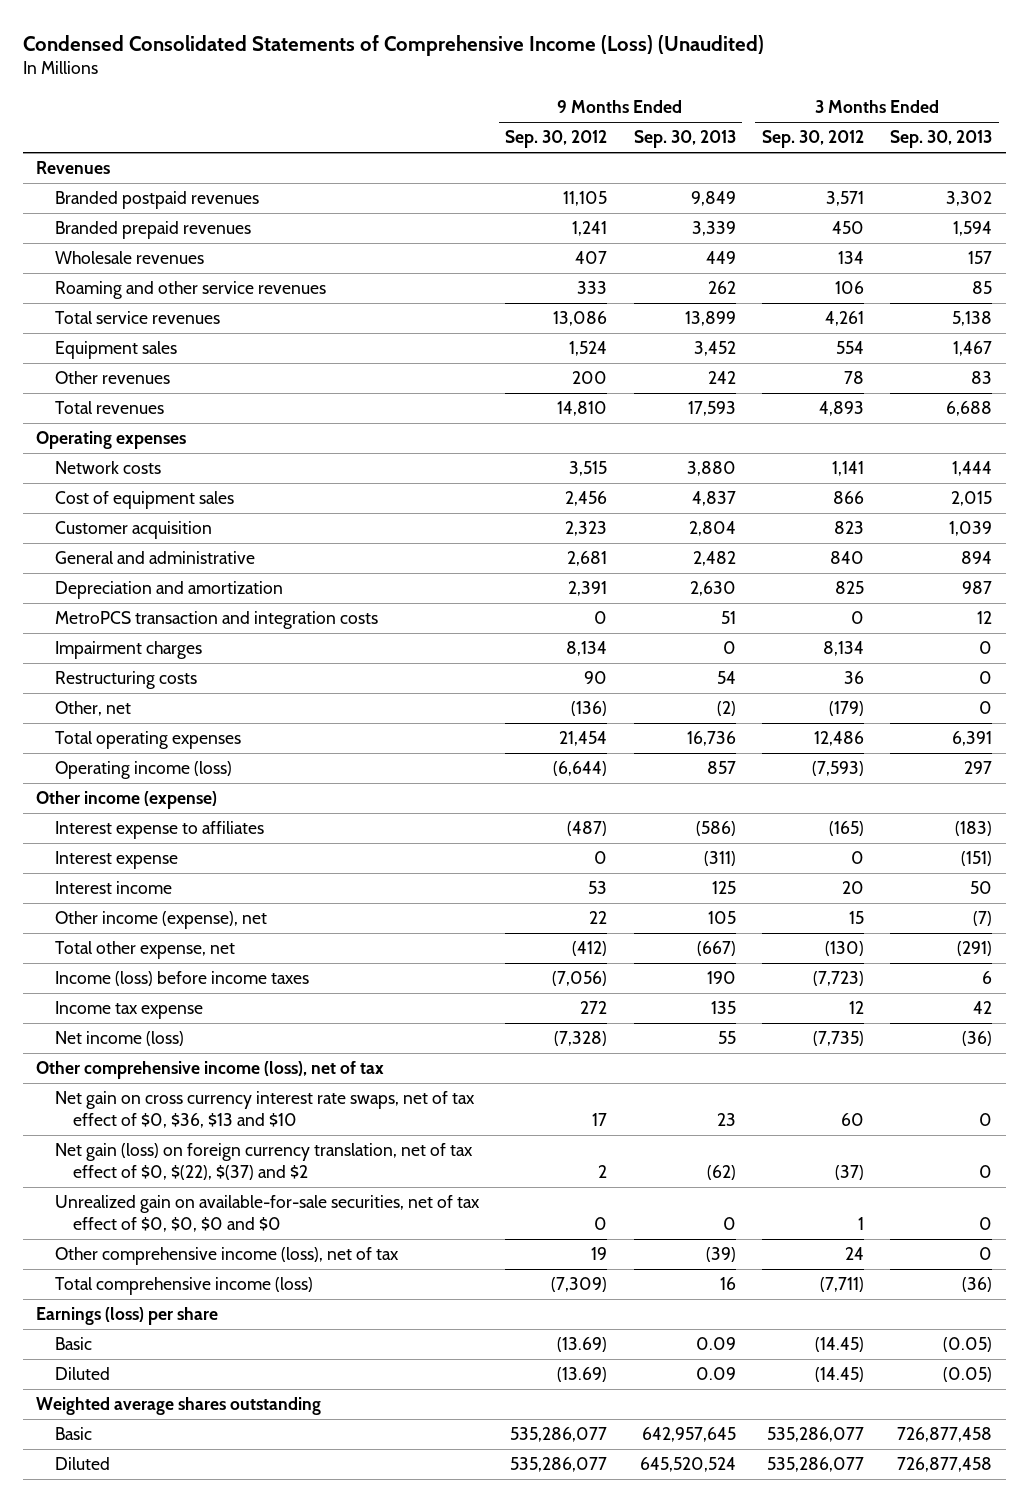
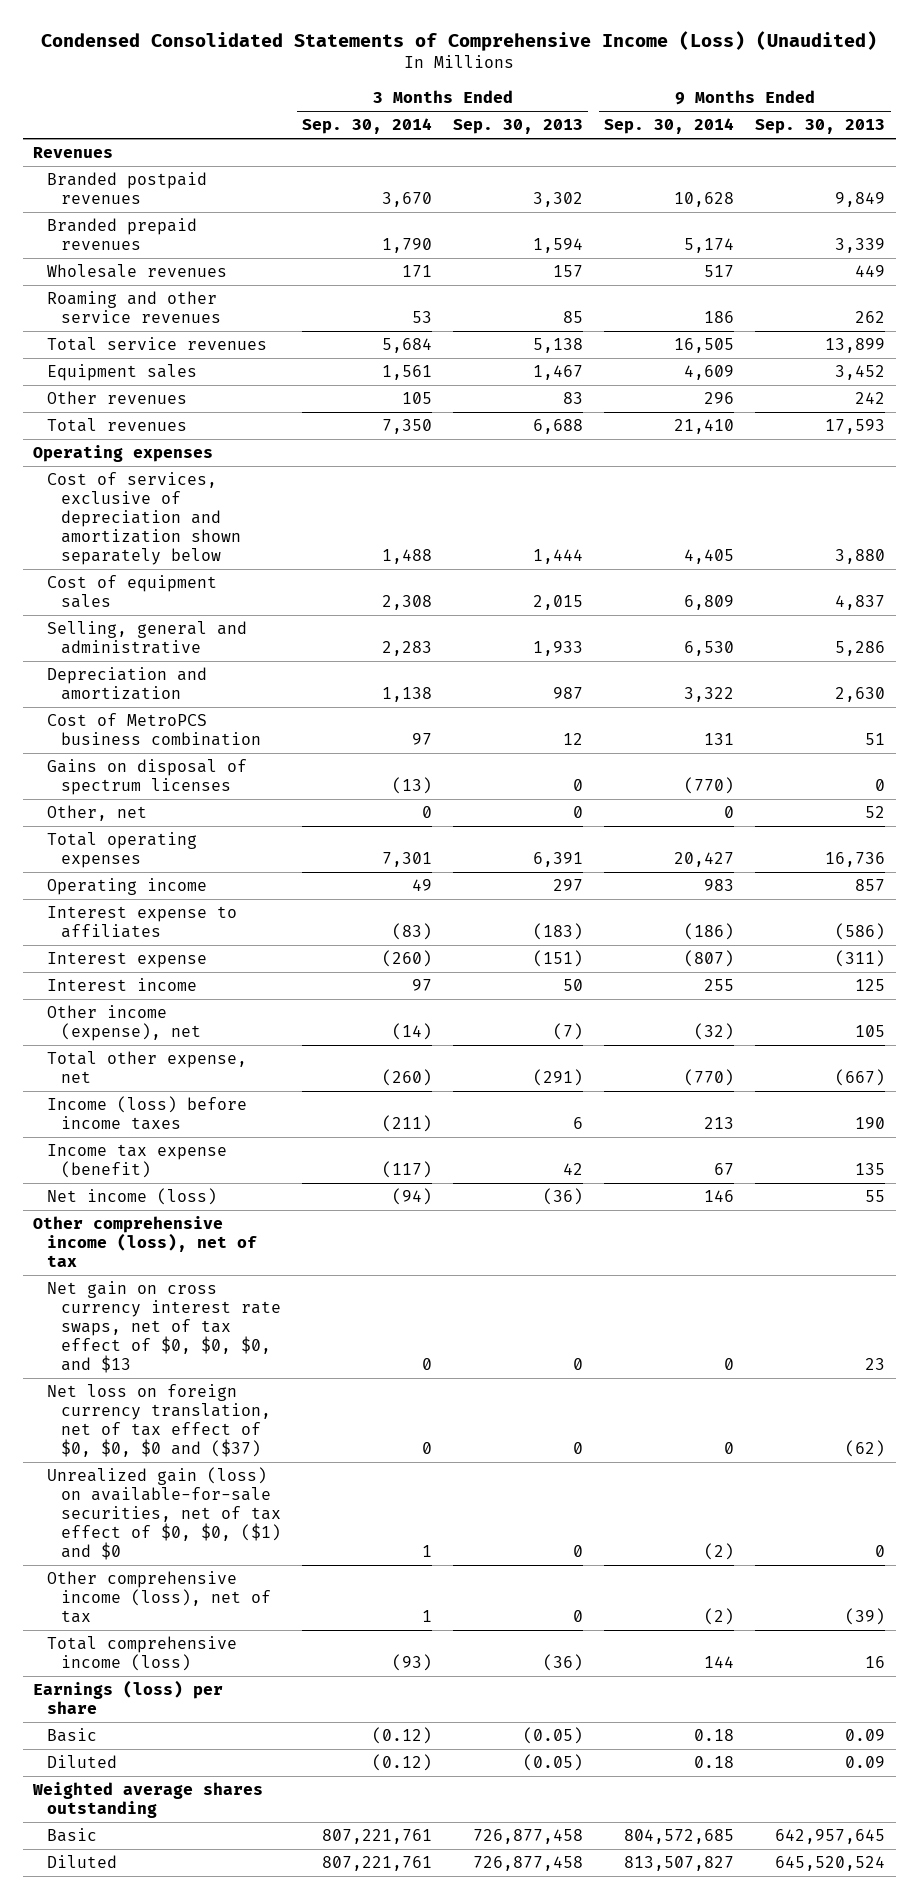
- | 9 Months Ended Sep. 30, 2012 | 9 Months Ended Sep. 30, 2013 | 3 Months Ended Sep. 30, 2012 | 3 Months Ended Sep. 30, 2013
+ | 3 Months Ended Sep. 30, 2014 | 3 Months Ended Sep. 30, 2013 | 9 Months Ended Sep. 30, 2014 | 9 Months Ended Sep. 30, 2013
- Network costs | 3,515 | 3,880 | 1,141 | 1,444
+ Cost of services, exclusive of depreciation and amortization shown separately below | 1,488 | 1,444 | 4,405 | 3,880
- Customer acquisition | 2,323 | 2,804 | 823 | 1,039
- General and administrative | 2,681 | 2,482 | 840 | 894
+ Selling, general and administrative | 2,283 | 1,933 | 6,530 | 5,286
- MetroPCS transaction and integration costs | 0 | 51 | 0 | 12
- Impairment charges | 8,134 | 0 | 8,134 | 0
- Restructuring costs | 90 | 54 | 36 | 0
- Other, net | (136) | (2) | (179) | 0
+ Cost of MetroPCS business combination | 97 | 12 | 131 | 51
+ Gains on disposal of spectrum licenses | (13) | 0 | (770) | 0
+ Other, net | 0 | 0 | 0 | 52
- Operating income (loss) | (6,644) | 857 | (7,593) | 297
- Other income (expense)
+ Operating income | 49 | 297 | 983 | 857
- Income tax expense | 272 | 135 | 12 | 42
+ Income tax expense (benefit) | (117) | 42 | 67 | 135
- Net gain on cross currency interest rate swaps, net of tax effect of $0, $36, $13 and $10 | 17 | 23 | 60 | 0
- Net gain (loss) on foreign currency translation, net of tax effect of $0, $(22), $(37) and $2 | 2 | (62) | (37) | 0
- Unrealized gain on available-for-sale securities, net of tax effect of $0, $0, $0 and $0 | 0 | 0 | 1 | 0
+ Net gain on cross currency interest rate swaps, net of tax effect of $0, $0, $0, and $13 | 0 | 0 | 0 | 23
+ Net loss on foreign currency translation, net of tax effect of $0, $0, $0 and ($37) | 0 | 0 | 0 | (62)
+ Unrealized gain (loss) on available-for-sale securities, net of tax effect of $0, $0, ($1) and $0 | 1 | 0 | (2) | 0

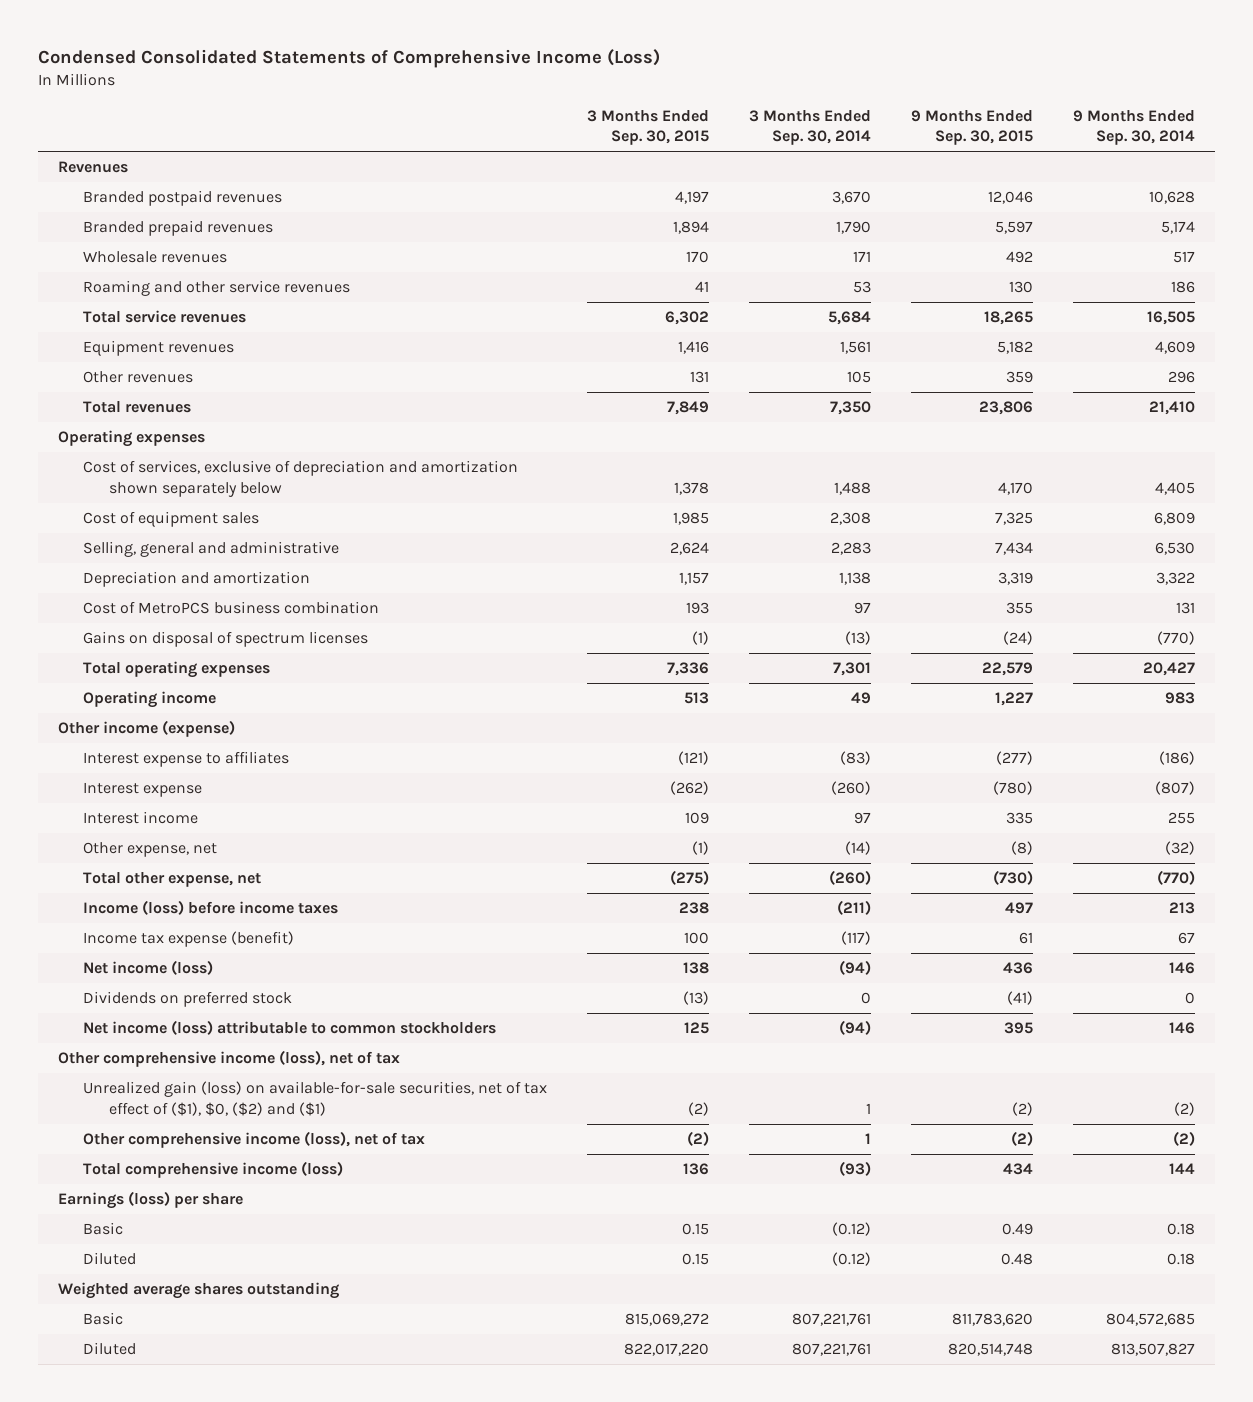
- Condensed Consolidated Statements of Comprehensive Income (Loss) (Unaudited)
+ Condensed Consolidated Statements of Comprehensive Income (Loss)
- | 3 Months Ended Sep. 30, 2014 | 3 Months Ended Sep. 30, 2013 | 9 Months Ended Sep. 30, 2014 | 9 Months Ended Sep. 30, 2013
+ | 3 Months Ended Sep. 30, 2015 | 3 Months Ended Sep. 30, 2014 | 9 Months Ended Sep. 30, 2015 | 9 Months Ended Sep. 30, 2014
- Equipment sales | 1,561 | 1,467 | 4,609 | 3,452
+ Equipment revenues | 1,416 | 1,561 | 5,182 | 4,609
- Other, net | 0 | 0 | 0 | 52
+ Other income (expense)
- Other income (expense), net | (14) | (7) | (32) | 105
+ Other expense, net | (1) | (14) | (8) | (32)
+ Dividends on preferred stock | (13) | 0 | (41) | 0
+ Net income (loss) attributable to common stockholders | 125 | (94) | 395 | 146
- Net gain on cross currency interest rate swaps, net of tax effect of $0, $0, $0, and $13 | 0 | 0 | 0 | 23
- Net loss on foreign currency translation, net of tax effect of $0, $0, $0 and ($37) | 0 | 0 | 0 | (62)
- Unrealized gain (loss) on available-for-sale securities, net of tax effect of $0, $0, ($1) and $0 | 1 | 0 | (2) | 0
+ Unrealized gain (loss) on available-for-sale securities, net of tax effect of ($1), $0, ($2) and ($1) | (2) | 1 | (2) | (2)

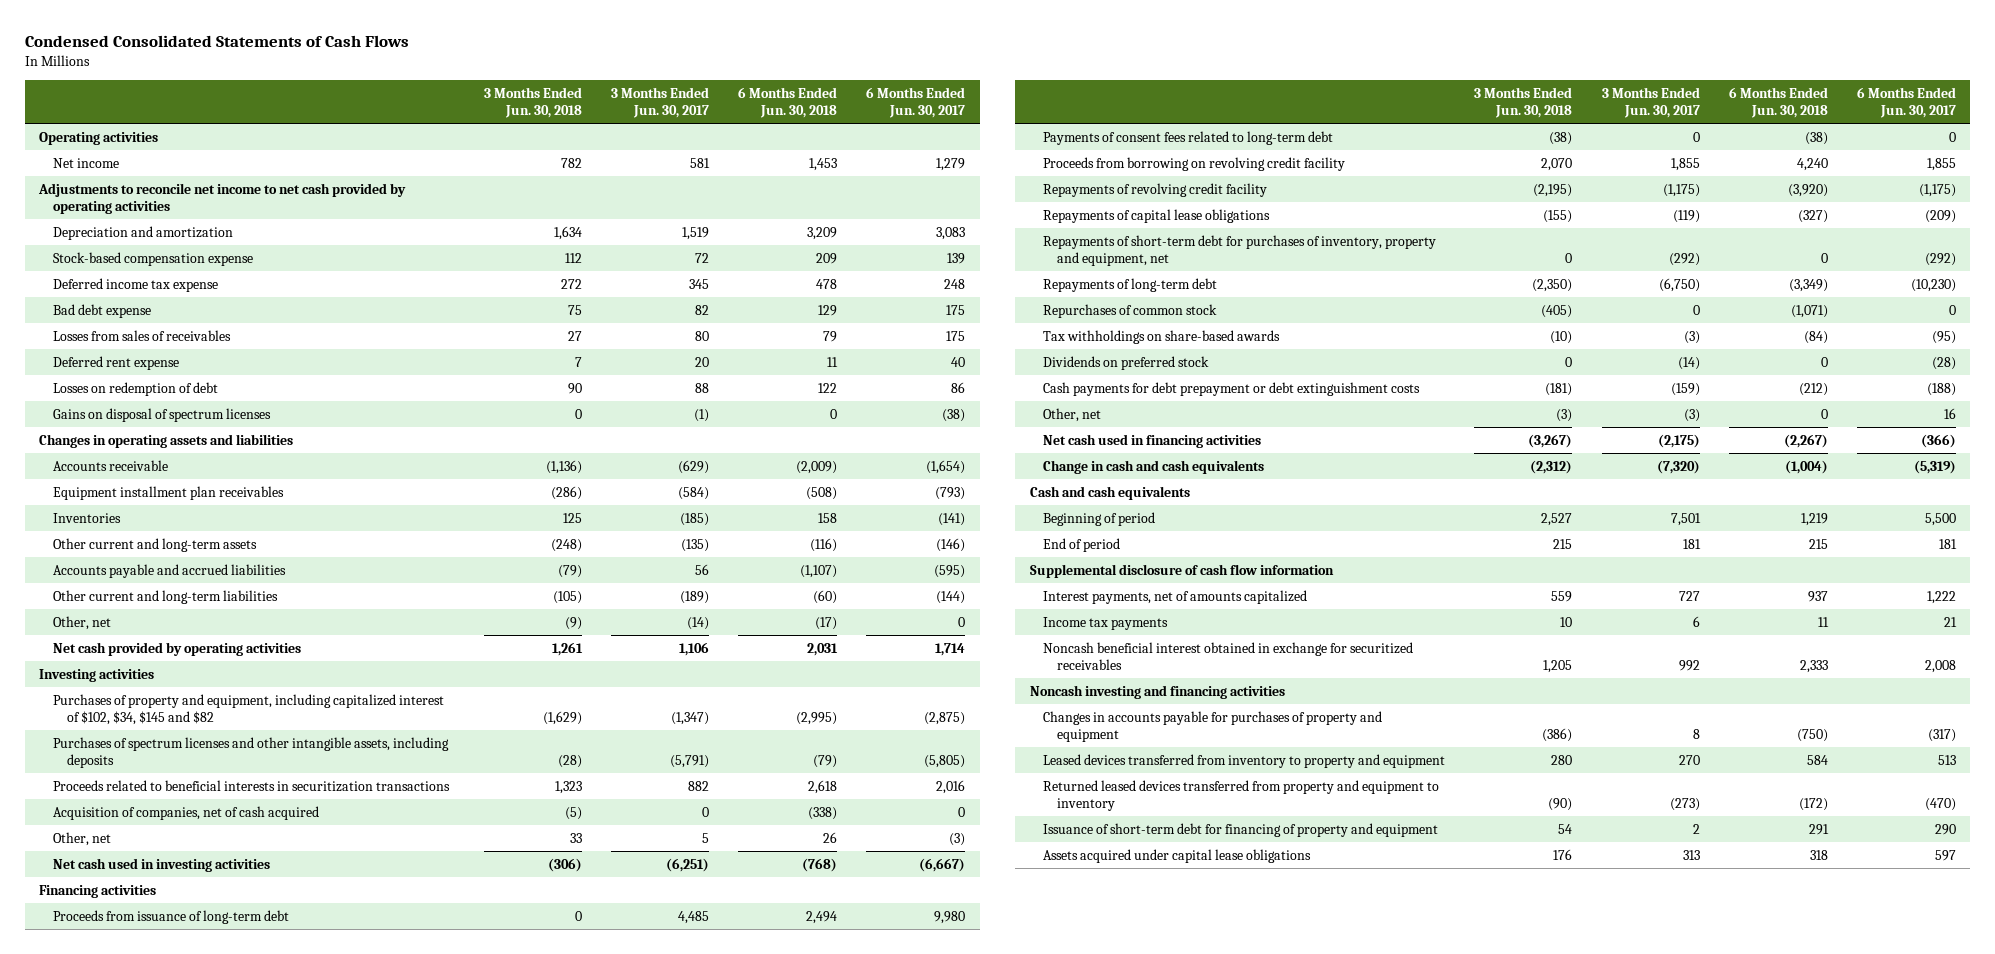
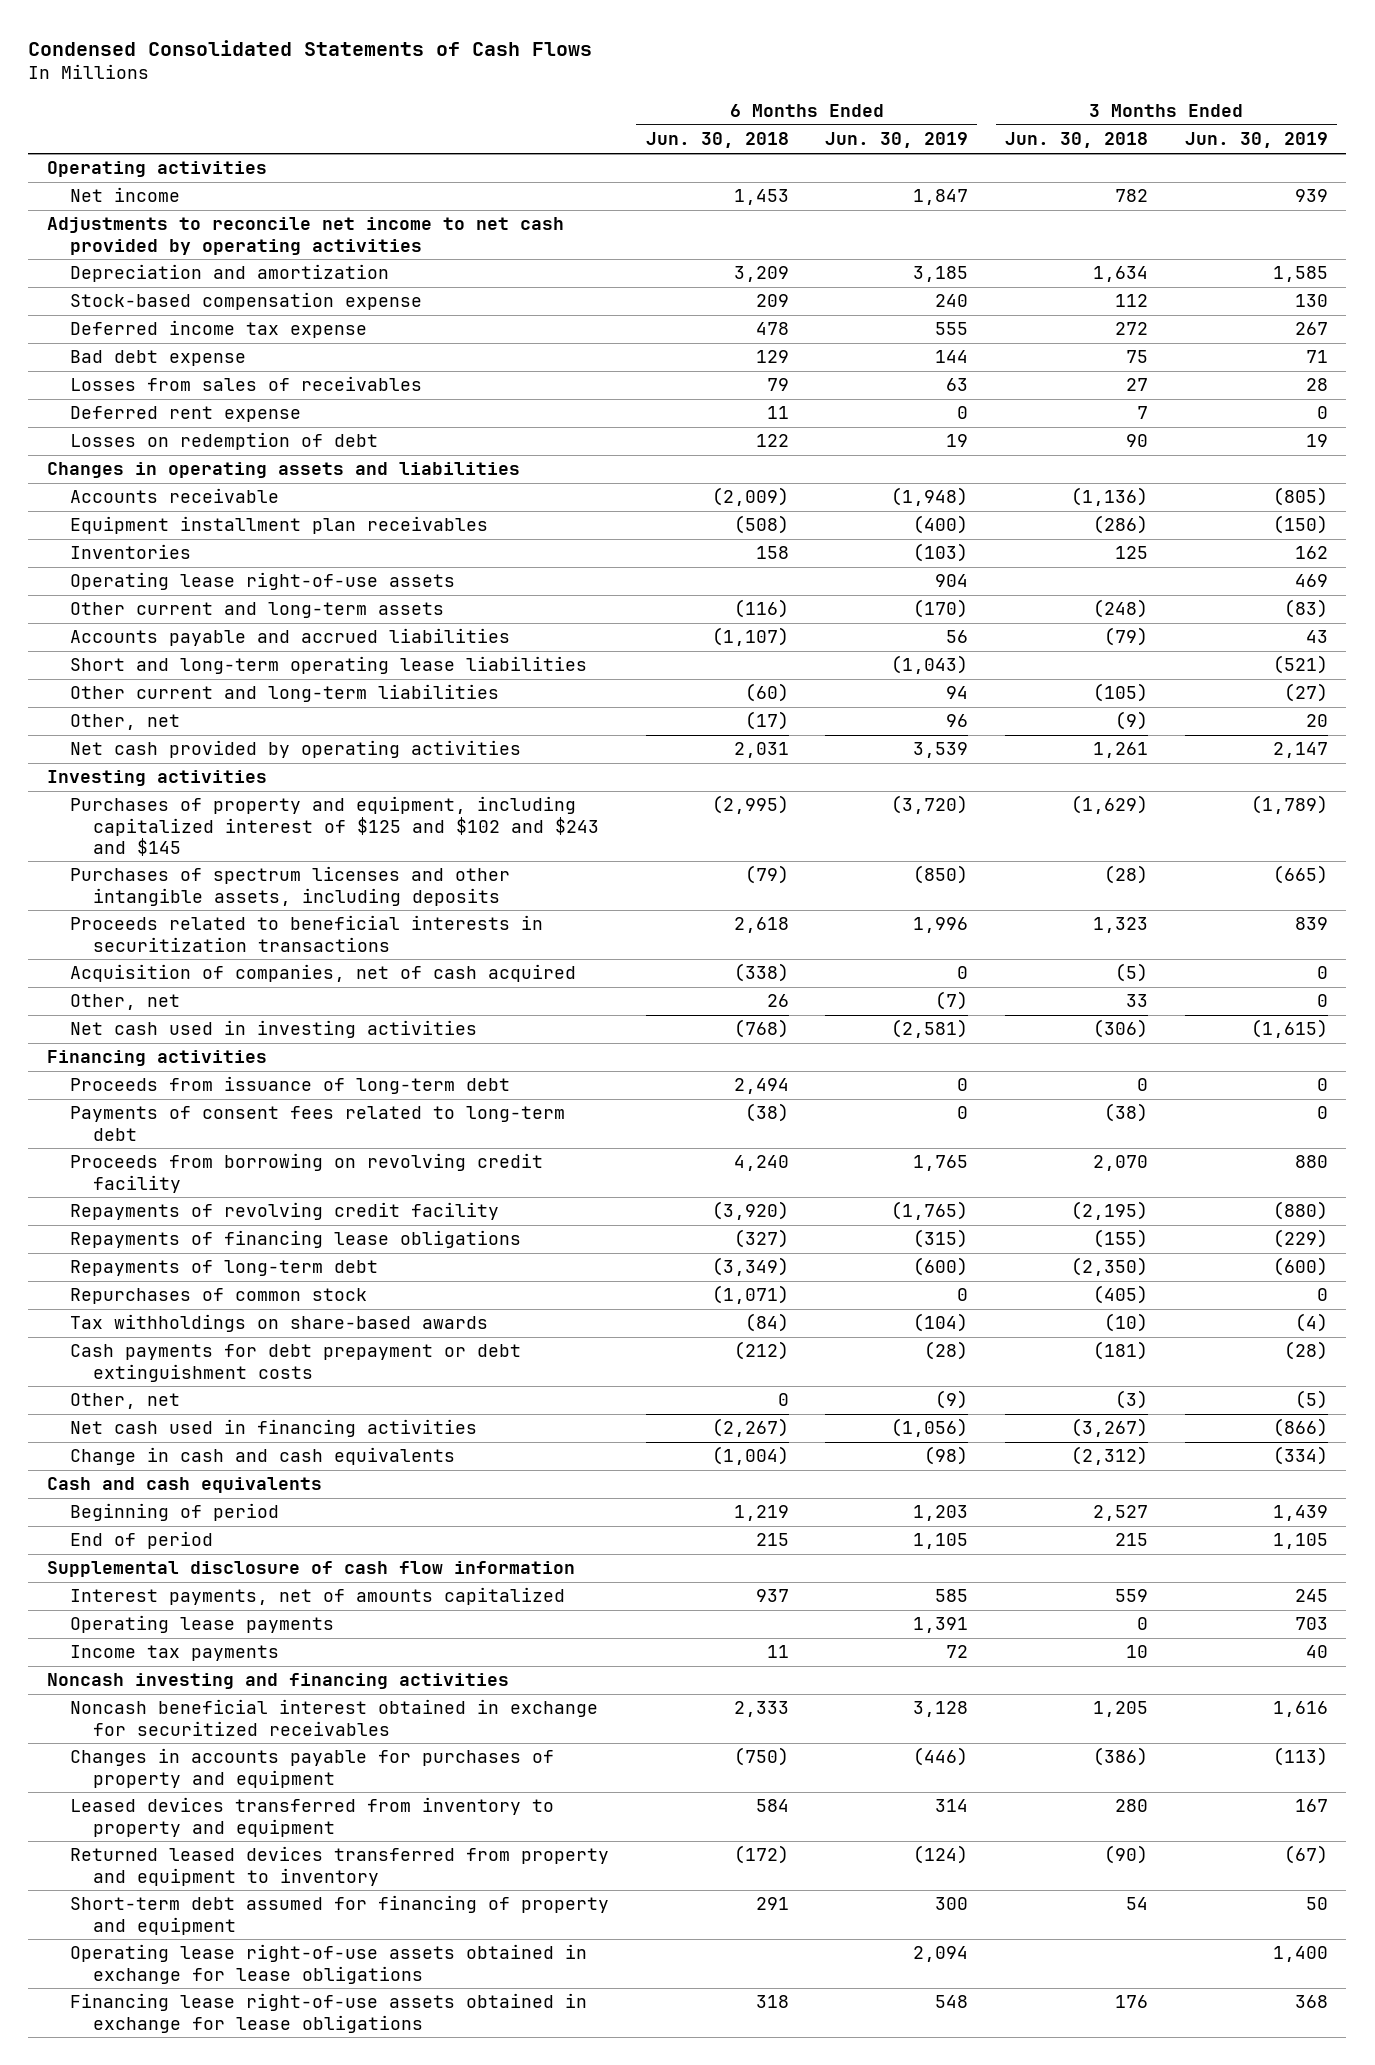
- | 3 Months Ended Jun. 30, 2018 | 3 Months Ended Jun. 30, 2017 | 6 Months Ended Jun. 30, 2018 | 6 Months Ended Jun. 30, 2017
+ | 6 Months Ended Jun. 30, 2018 | 6 Months Ended Jun. 30, 2019 | 3 Months Ended Jun. 30, 2018 | 3 Months Ended Jun. 30, 2019
- Gains on disposal of spectrum licenses | 0 | (1) | 0 | (38)
+ Operating lease right-of-use assets | | 904 | | 469
+ Short and long-term operating lease liabilities | | (1,043) | | (521)
- Purchases of property and equipment, including capitalized interest of $102, $34, $145 and $82 | (1,629) | (1,347) | (2,995) | (2,875)
+ Purchases of property and equipment, including capitalized interest of $125 and $102 and $243 and $145 | (2,995) | (3,720) | (1,629) | (1,789)
- Repayments of capital lease obligations | (155) | (119) | (327) | (209)
- Repayments of short-term debt for purchases of inventory, property and equipment, net | 0 | (292) | 0 | (292)
+ Repayments of financing lease obligations | (327) | (315) | (155) | (229)
- Dividends on preferred stock | 0 | (14) | 0 | (28)
+ Operating lease payments | | 1,391 | 0 | 703
moved down: Noncash beneficial interest obtained in exchange for securitized receivables | 2,333 | 3,128 | 1,205 | 1,616
- Issuance of short-term debt for financing of property and equipment | 54 | 2 | 291 | 290
- Assets acquired under capital lease obligations | 176 | 313 | 318 | 597
+ Short-term debt assumed for financing of property and equipment | 291 | 300 | 54 | 50
+ Operating lease right-of-use assets obtained in exchange for lease obligations | | 2,094 | | 1,400
+ Financing lease right-of-use assets obtained in exchange for lease obligations | 318 | 548 | 176 | 368

